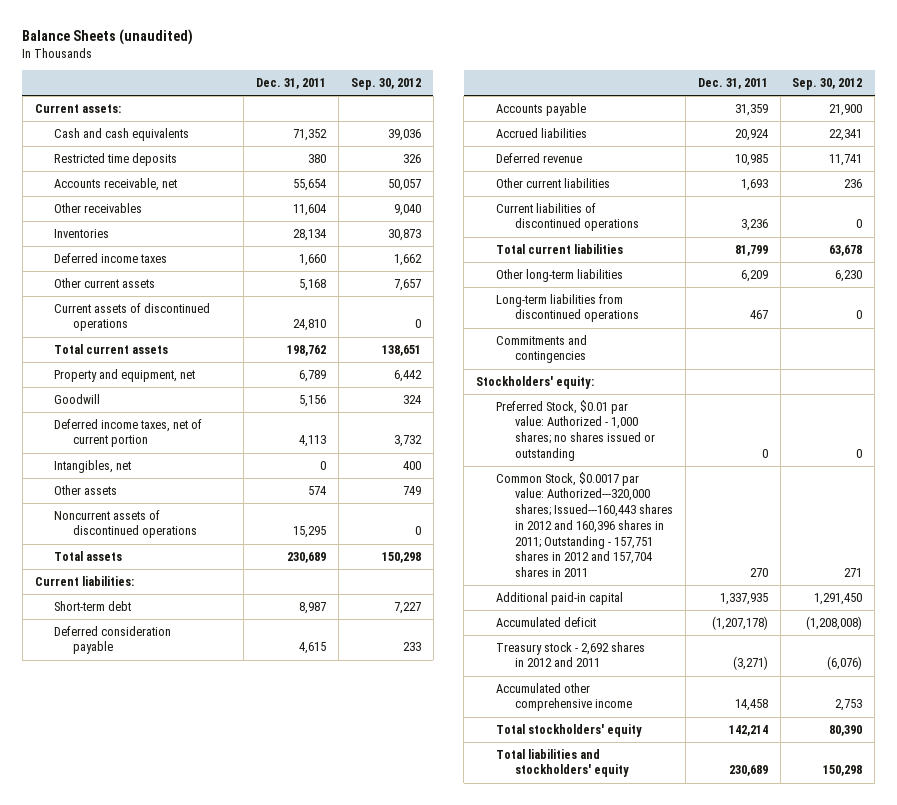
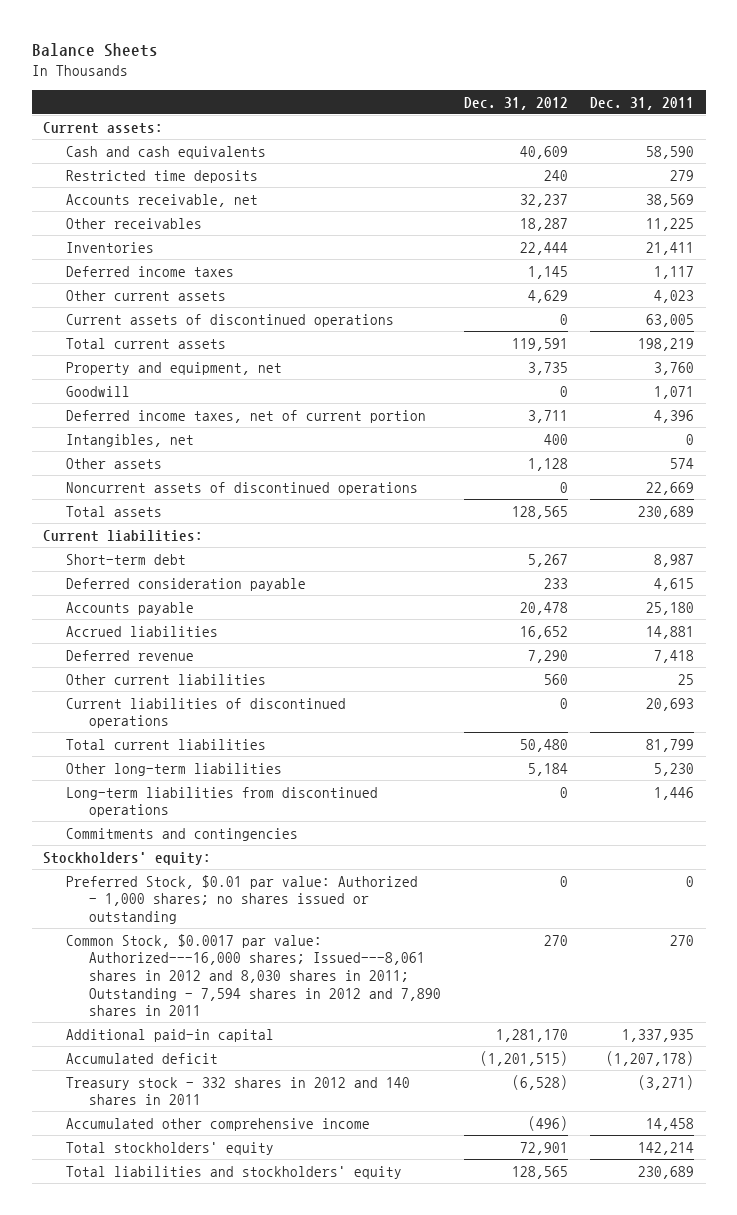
- Balance Sheets (unaudited)
+ Balance Sheets
- | Dec. 31, 2011 | Sep. 30, 2012
+ | Dec. 31, 2012 | Dec. 31, 2011
- Cash and cash equivalents | 71,352 | 39,036
- Restricted time deposits | 380 | 326
- Accounts receivable, net | 55,654 | 50,057
- Other receivables | 11,604 | 9,040
- Inventories | 28,134 | 30,873
- Deferred income taxes | 1,660 | 1,662
- Other current assets | 5,168 | 7,657
- Current assets of discontinued operations | 24,810 | 0
- Total current assets | 198,762 | 138,651
- Property and equipment, net | 6,789 | 6,442
- Goodwill | 5,156 | 324
- Deferred income taxes, net of current portion | 4,113 | 3,732
+ Cash and cash equivalents | 40,609 | 58,590
+ Restricted time deposits | 240 | 279
+ Accounts receivable, net | 32,237 | 38,569
+ Other receivables | 18,287 | 11,225
+ Inventories | 22,444 | 21,411
+ Deferred income taxes | 1,145 | 1,117
+ Other current assets | 4,629 | 4,023
+ Current assets of discontinued operations | 0 | 63,005
+ Total current assets | 119,591 | 198,219
+ Property and equipment, net | 3,735 | 3,760
+ Goodwill | 0 | 1,071
+ Deferred income taxes, net of current portion | 3,711 | 4,396
- Noncurrent assets of discontinued operations | 15,295 | 0
+ Noncurrent assets of discontinued operations | 0 | 22,669
- Accounts payable | 31,359 | 21,900
- Accrued liabilities | 20,924 | 22,341
- Deferred revenue | 10,985 | 11,741
- Other current liabilities | 1,693 | 236
- Current liabilities of discontinued operations | 3,236 | 0
+ Accounts payable | 20,478 | 25,180
+ Accrued liabilities | 16,652 | 14,881
+ Deferred revenue | 7,290 | 7,418
+ Other current liabilities | 560 | 25
+ Current liabilities of discontinued operations | 0 | 20,693
- Other long-term liabilities | 6,209 | 6,230
- Long-term liabilities from discontinued operations | 467 | 0
+ Other long-term liabilities | 5,184 | 5,230
+ Long-term liabilities from discontinued operations | 0 | 1,446
- Common Stock, $0.0017 par value: Authorized---320,000 shares; Issued---160,443 shares in 2012 and 160,396 shares in 2011; Outstanding - 157,751 shares in 2012 and 157,704 shares in 2011 | 270 | 271
+ Common Stock, $0.0017 par value: Authorized---16,000 shares; Issued---8,061 shares in 2012 and 8,030 shares in 2011; Outstanding - 7,594 shares in 2012 and 7,890 shares in 2011 | 270 | 270
- Treasury stock - 2,692 shares in 2012 and 2011 | (3,271) | (6,076)
+ Treasury stock - 332 shares in 2012 and 140 shares in 2011 | (6,528) | (3,271)

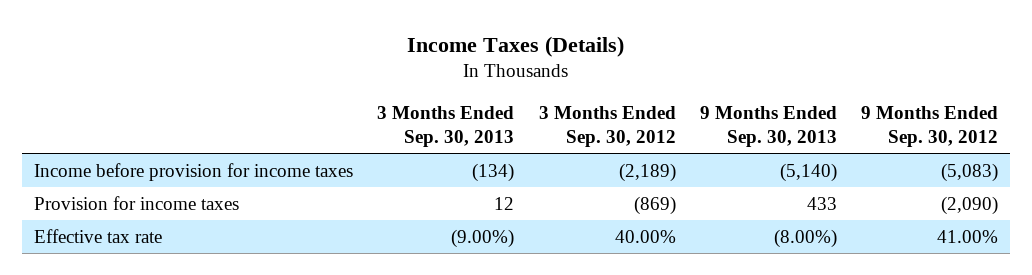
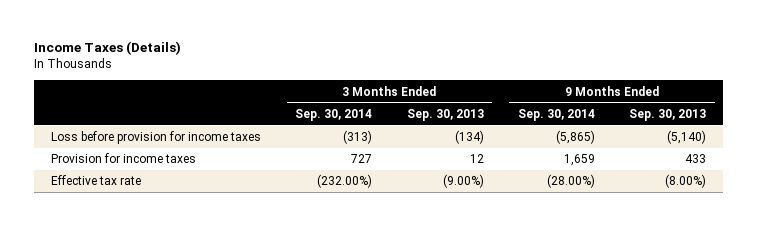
- | 3 Months Ended Sep. 30, 2013 | 3 Months Ended Sep. 30, 2012 | 9 Months Ended Sep. 30, 2013 | 9 Months Ended Sep. 30, 2012
+ | 3 Months Ended Sep. 30, 2014 | 3 Months Ended Sep. 30, 2013 | 9 Months Ended Sep. 30, 2014 | 9 Months Ended Sep. 30, 2013
- Income before provision for income taxes | (134) | (2,189) | (5,140) | (5,083)
+ Loss before provision for income taxes | (313) | (134) | (5,865) | (5,140)

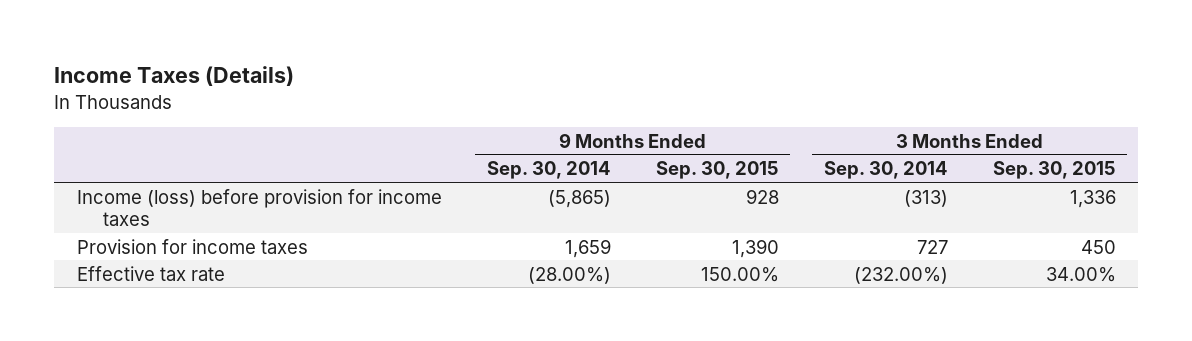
- | 3 Months Ended Sep. 30, 2014 | 3 Months Ended Sep. 30, 2013 | 9 Months Ended Sep. 30, 2014 | 9 Months Ended Sep. 30, 2013
+ | 9 Months Ended Sep. 30, 2014 | 9 Months Ended Sep. 30, 2015 | 3 Months Ended Sep. 30, 2014 | 3 Months Ended Sep. 30, 2015
- Loss before provision for income taxes | (313) | (134) | (5,865) | (5,140)
+ Income (loss) before provision for income taxes | (5,865) | 928 | (313) | 1,336

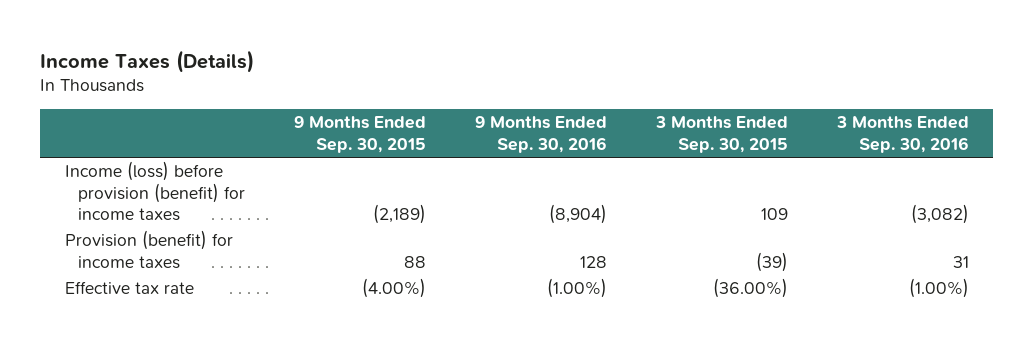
- | 9 Months Ended Sep. 30, 2014 | 9 Months Ended Sep. 30, 2015 | 3 Months Ended Sep. 30, 2014 | 3 Months Ended Sep. 30, 2015
+ | 9 Months Ended Sep. 30, 2015 | 9 Months Ended Sep. 30, 2016 | 3 Months Ended Sep. 30, 2015 | 3 Months Ended Sep. 30, 2016
- Income (loss) before provision for income taxes | (5,865) | 928 | (313) | 1,336
- Provision for income taxes | 1,659 | 1,390 | 727 | 450
- Effective tax rate | (28.00%) | 150.00% | (232.00%) | 34.00%
+ Income (loss) before provision (benefit) for income taxes | (2,189) | (8,904) | 109 | (3,082)
+ Provision (benefit) for income taxes | 88 | 128 | (39) | 31
+ Effective tax rate | (4.00%) | (1.00%) | (36.00%) | (1.00%)

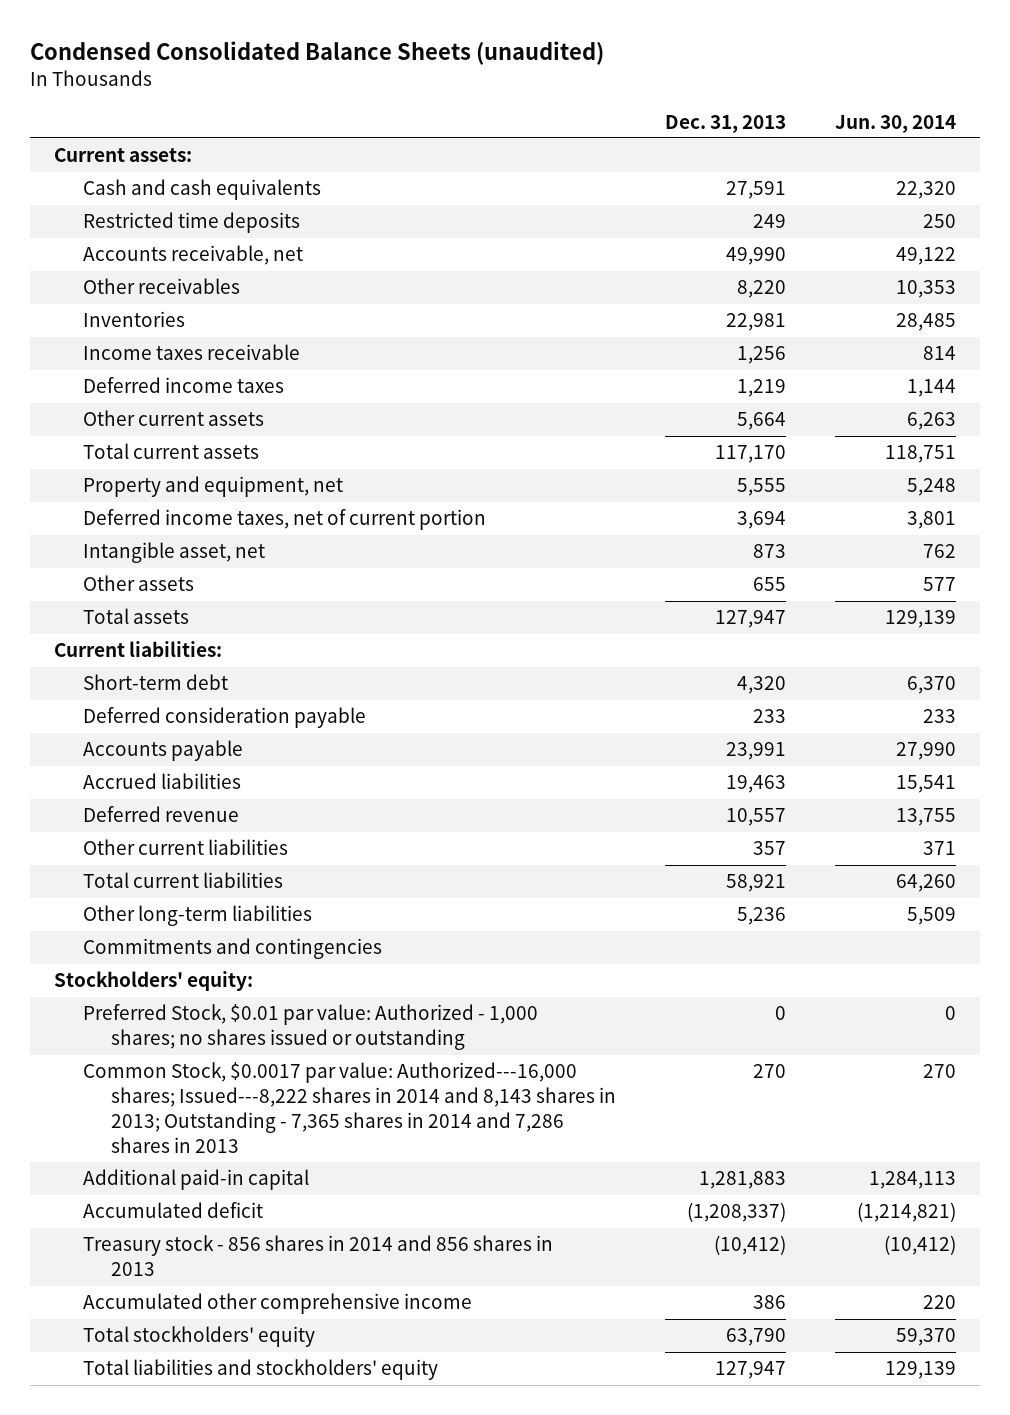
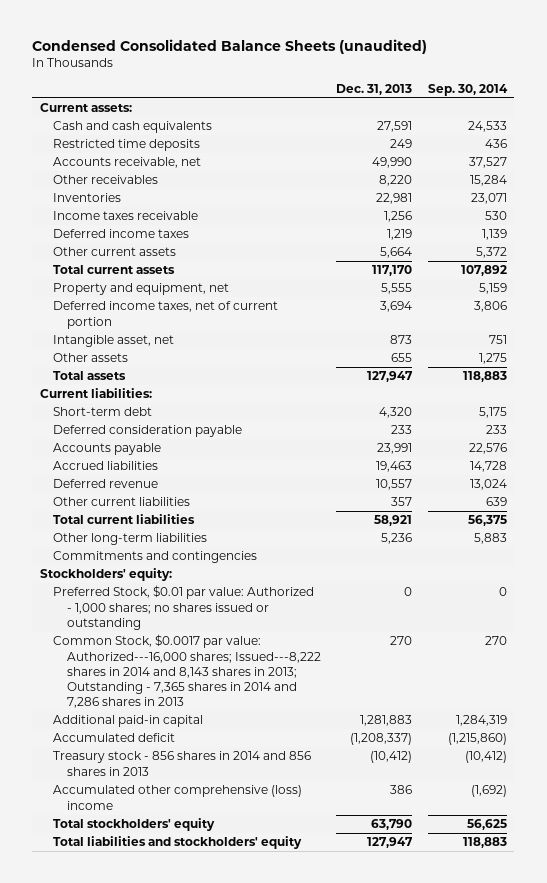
- | Dec. 31, 2013 | Jun. 30, 2014
+ | Dec. 31, 2013 | Sep. 30, 2014
- Accumulated other comprehensive income | 386 | 220
+ Accumulated other comprehensive (loss) income | 386 | (1,692)

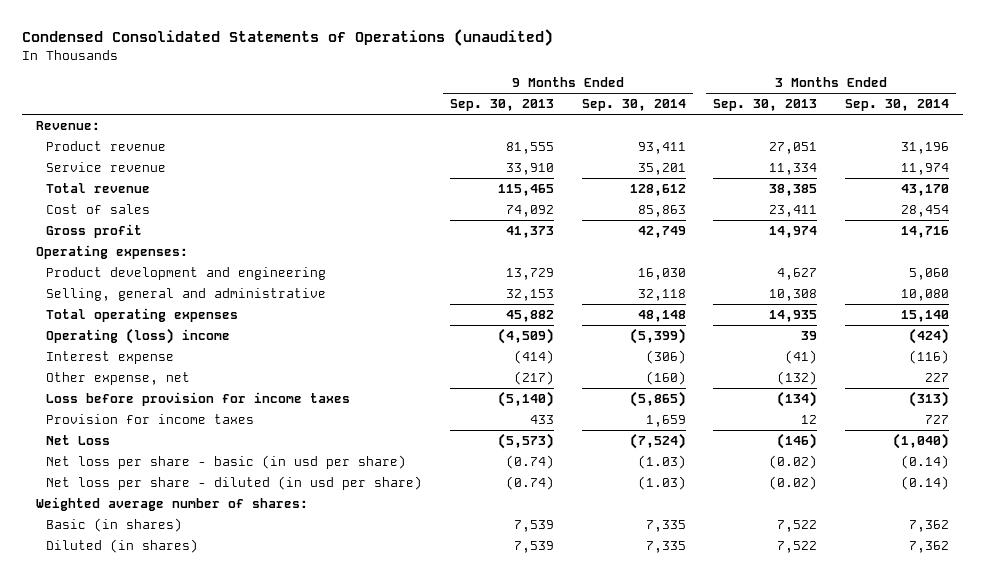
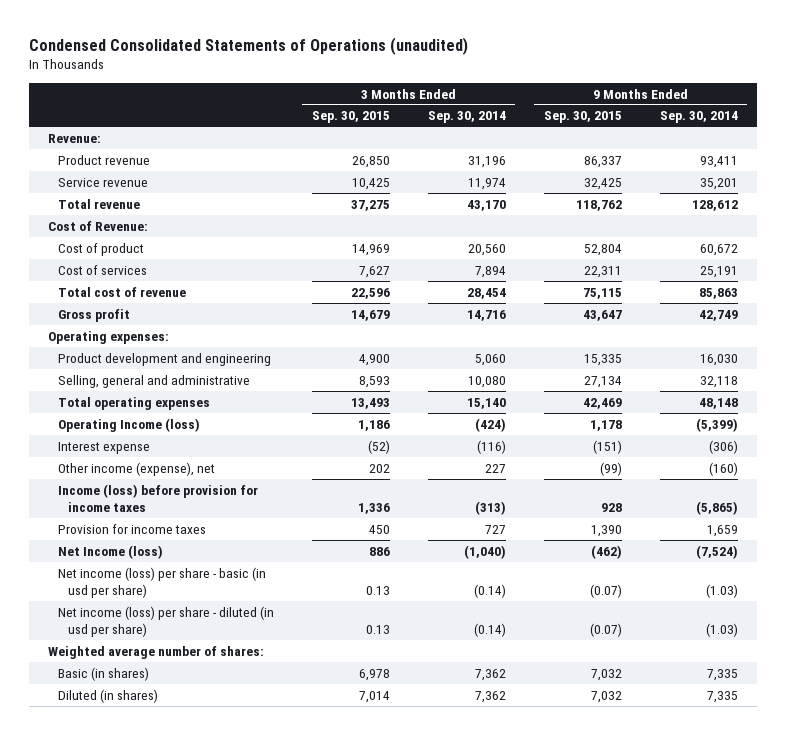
- | 9 Months Ended Sep. 30, 2013 | 9 Months Ended Sep. 30, 2014 | 3 Months Ended Sep. 30, 2013 | 3 Months Ended Sep. 30, 2014
+ | 3 Months Ended Sep. 30, 2015 | 3 Months Ended Sep. 30, 2014 | 9 Months Ended Sep. 30, 2015 | 9 Months Ended Sep. 30, 2014
- Cost of sales | 74,092 | 85,863 | 23,411 | 28,454
+ Cost of Revenue:
+ Cost of product | 14,969 | 20,560 | 52,804 | 60,672
+ Cost of services | 7,627 | 7,894 | 22,311 | 25,191
+ Total cost of revenue | 22,596 | 28,454 | 75,115 | 85,863
- Operating (loss) income | (4,509) | (5,399) | 39 | (424)
+ Operating Income (loss) | 1,186 | (424) | 1,178 | (5,399)
- Other expense, net | (217) | (160) | (132) | 227
- Loss before provision for income taxes | (5,140) | (5,865) | (134) | (313)
+ Other income (expense), net | 202 | 227 | (99) | (160)
+ Income (loss) before provision for income taxes | 1,336 | (313) | 928 | (5,865)
- Net Loss | (5,573) | (7,524) | (146) | (1,040)
- Net loss per share - basic (in usd per share) | (0.74) | (1.03) | (0.02) | (0.14)
- Net loss per share - diluted (in usd per share) | (0.74) | (1.03) | (0.02) | (0.14)
+ Net Income (loss) | 886 | (1,040) | (462) | (7,524)
+ Net income (loss) per share - basic (in usd per share) | 0.13 | (0.14) | (0.07) | (1.03)
+ Net income (loss) per share - diluted (in usd per share) | 0.13 | (0.14) | (0.07) | (1.03)

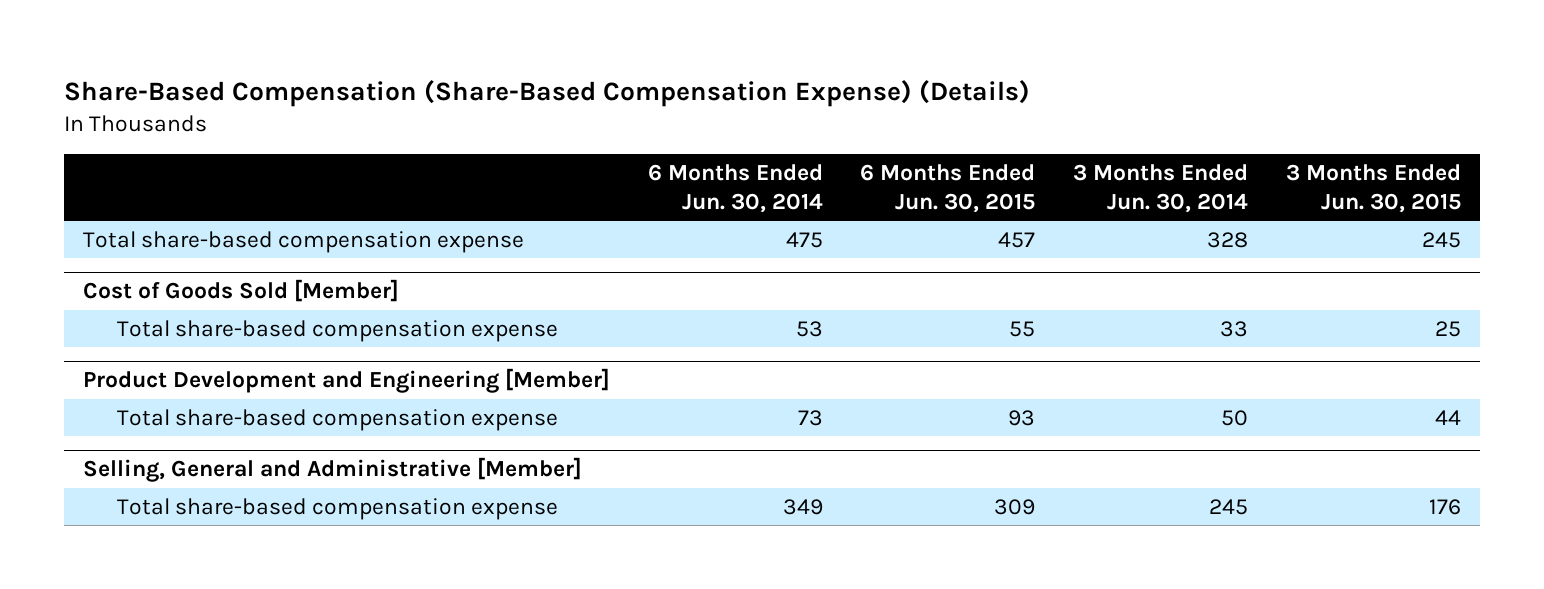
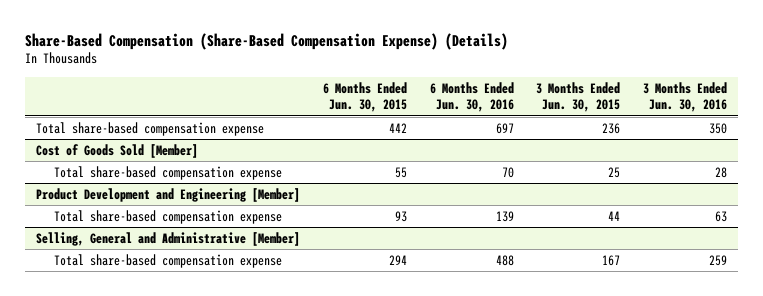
- | 6 Months Ended Jun. 30, 2014 | 6 Months Ended Jun. 30, 2015 | 3 Months Ended Jun. 30, 2014 | 3 Months Ended Jun. 30, 2015
+ | 6 Months Ended Jun. 30, 2015 | 6 Months Ended Jun. 30, 2016 | 3 Months Ended Jun. 30, 2015 | 3 Months Ended Jun. 30, 2016
- Total share-based compensation expense | 475 | 457 | 328 | 245
+ Total share-based compensation expense | 442 | 697 | 236 | 350
@ Selling, General and Administrative [Member]
- Total share-based compensation expense | 349 | 309 | 245 | 176
+ Total share-based compensation expense | 294 | 488 | 167 | 259

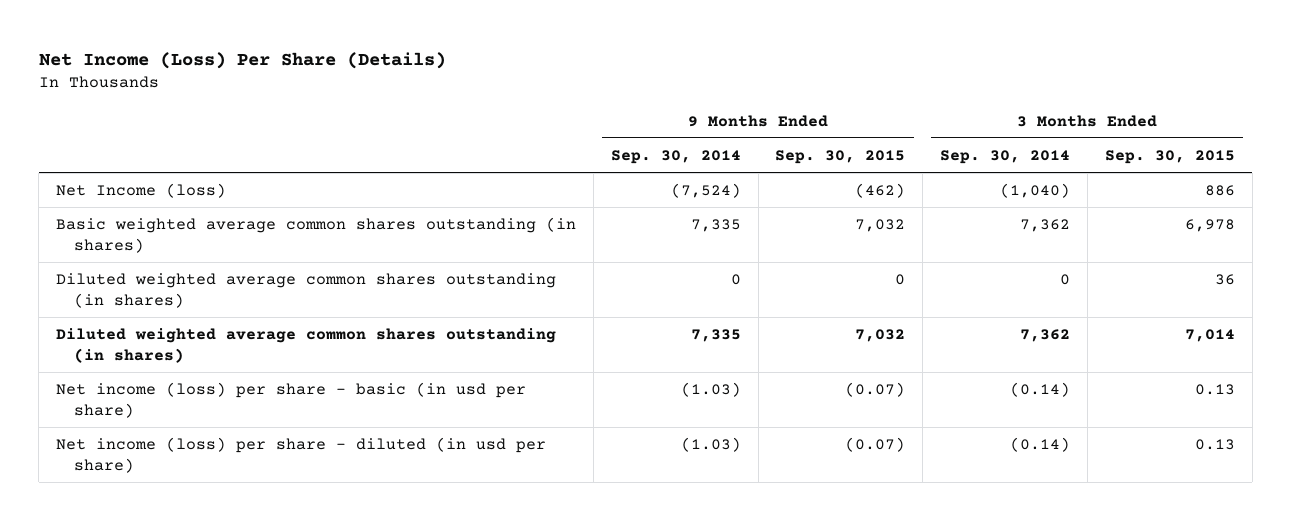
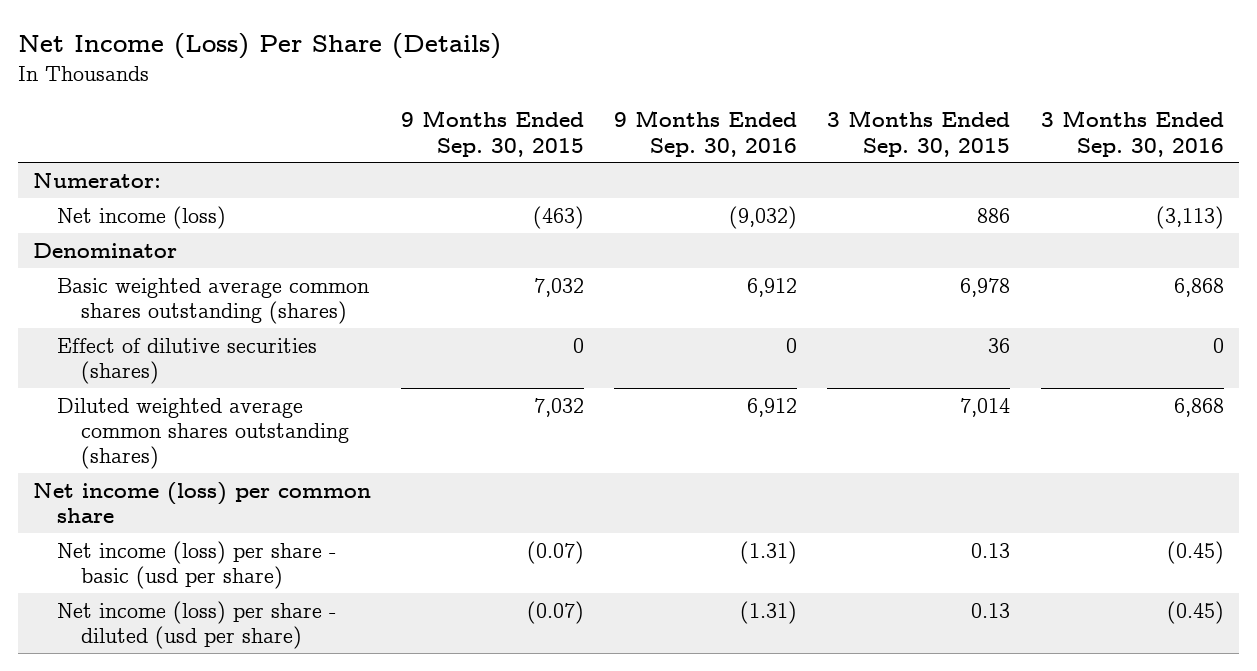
- | 9 Months Ended Sep. 30, 2014 | 9 Months Ended Sep. 30, 2015 | 3 Months Ended Sep. 30, 2014 | 3 Months Ended Sep. 30, 2015
+ | 9 Months Ended Sep. 30, 2015 | 9 Months Ended Sep. 30, 2016 | 3 Months Ended Sep. 30, 2015 | 3 Months Ended Sep. 30, 2016
- Net Income (loss) | (7,524) | (462) | (1,040) | 886
- Basic weighted average common shares outstanding (in shares) | 7,335 | 7,032 | 7,362 | 6,978
- Diluted weighted average common shares outstanding (in shares) | 0 | 0 | 0 | 36
- Diluted weighted average common shares outstanding (in shares) | 7,335 | 7,032 | 7,362 | 7,014
- Net income (loss) per share - basic (in usd per share) | (1.03) | (0.07) | (0.14) | 0.13
- Net income (loss) per share - diluted (in usd per share) | (1.03) | (0.07) | (0.14) | 0.13
+ Numerator:
+ Net income (loss) | (463) | (9,032) | 886 | (3,113)
+ Denominator
+ Basic weighted average common shares outstanding (shares) | 7,032 | 6,912 | 6,978 | 6,868
+ Effect of dilutive securities (shares) | 0 | 0 | 36 | 0
+ Diluted weighted average common shares outstanding (shares) | 7,032 | 6,912 | 7,014 | 6,868
+ Net income (loss) per common share
+ Net income (loss) per share - basic (usd per share) | (0.07) | (1.31) | 0.13 | (0.45)
+ Net income (loss) per share - diluted (usd per share) | (0.07) | (1.31) | 0.13 | (0.45)

